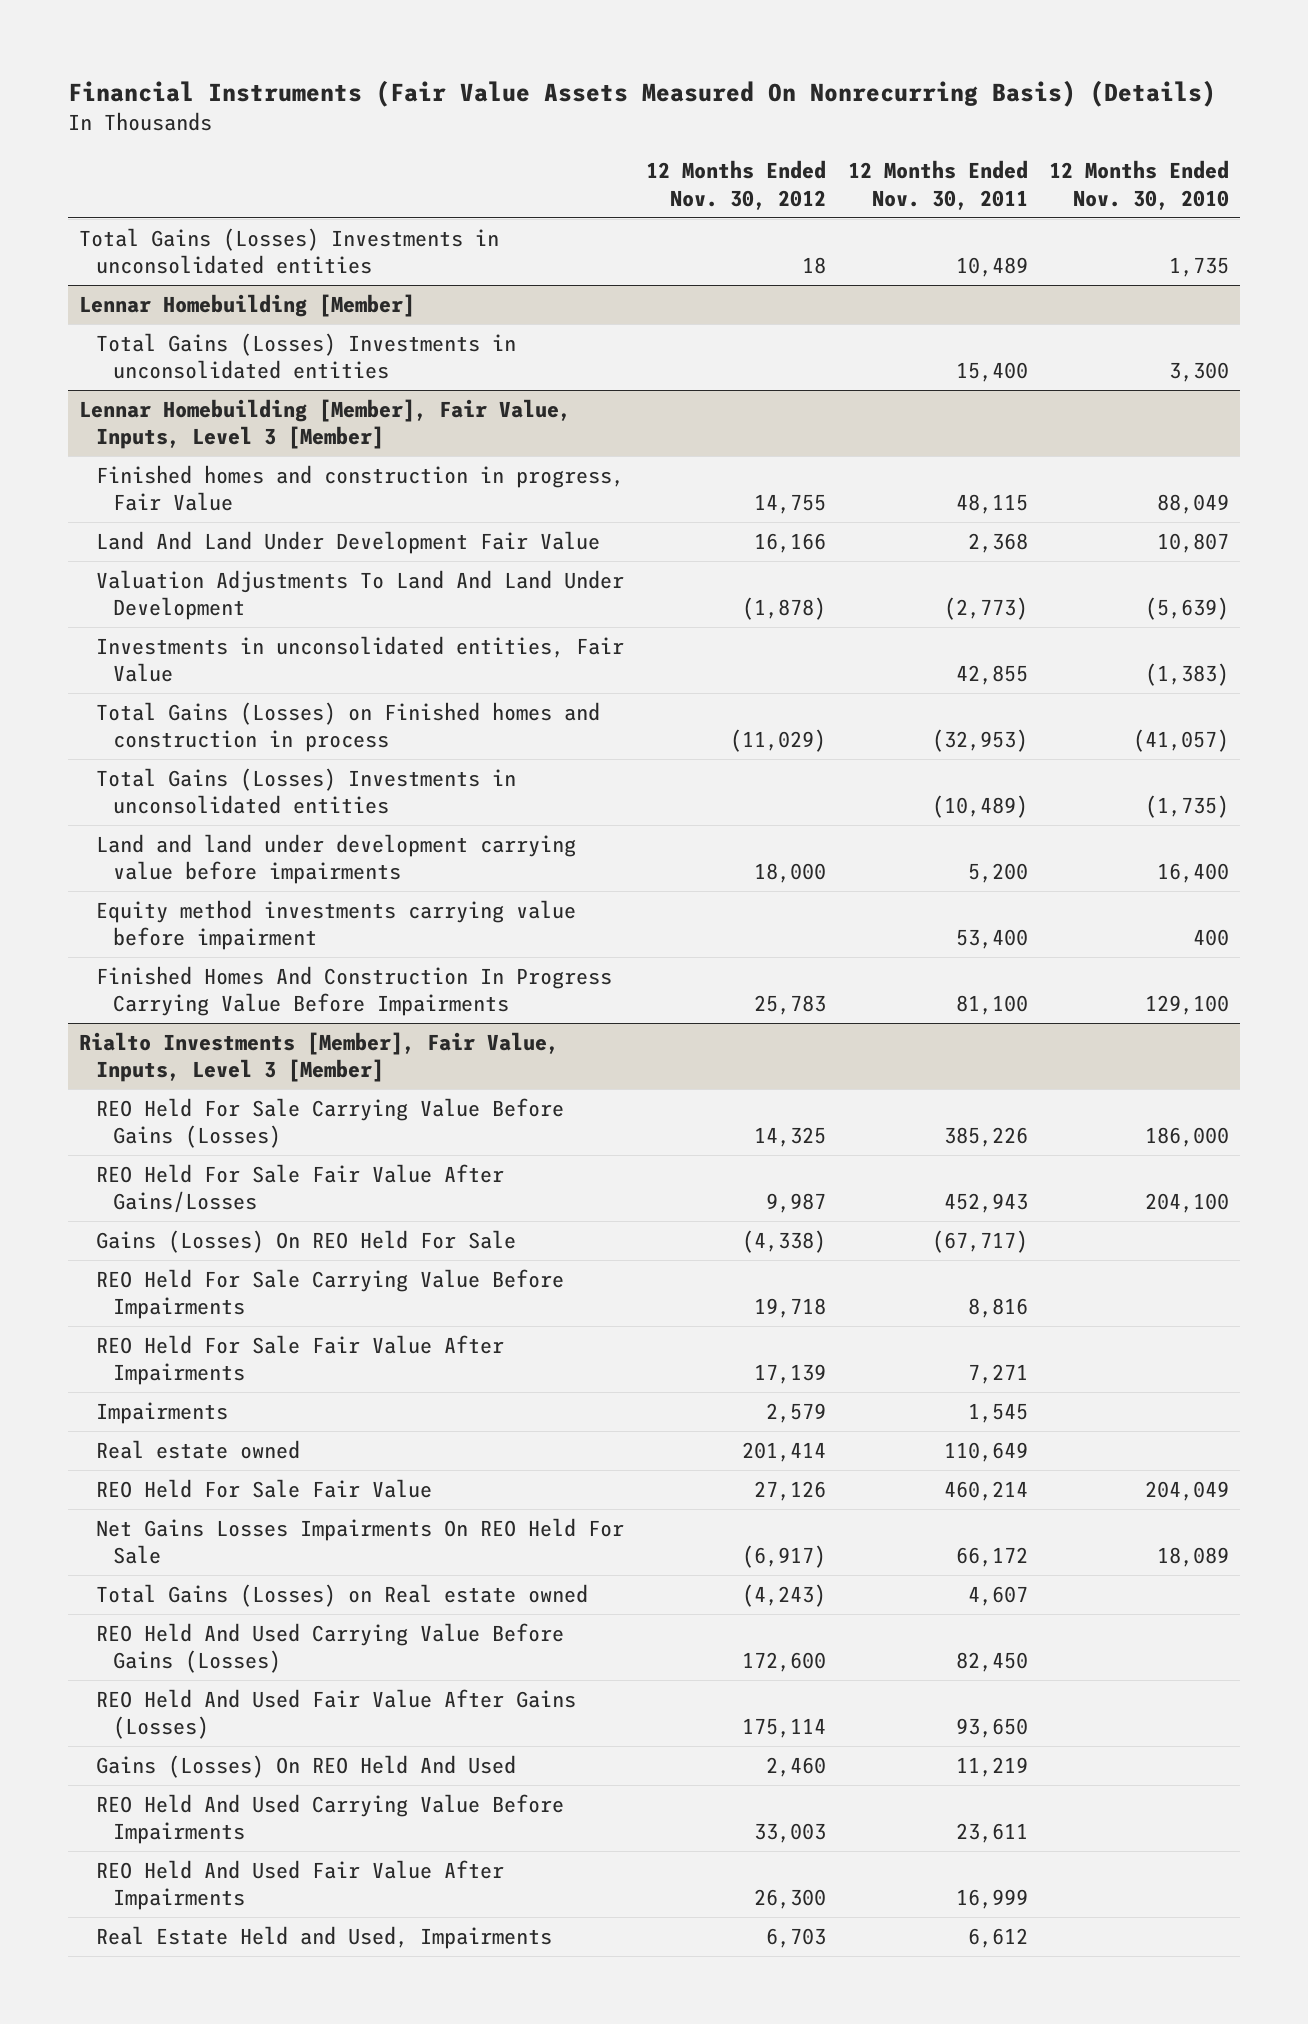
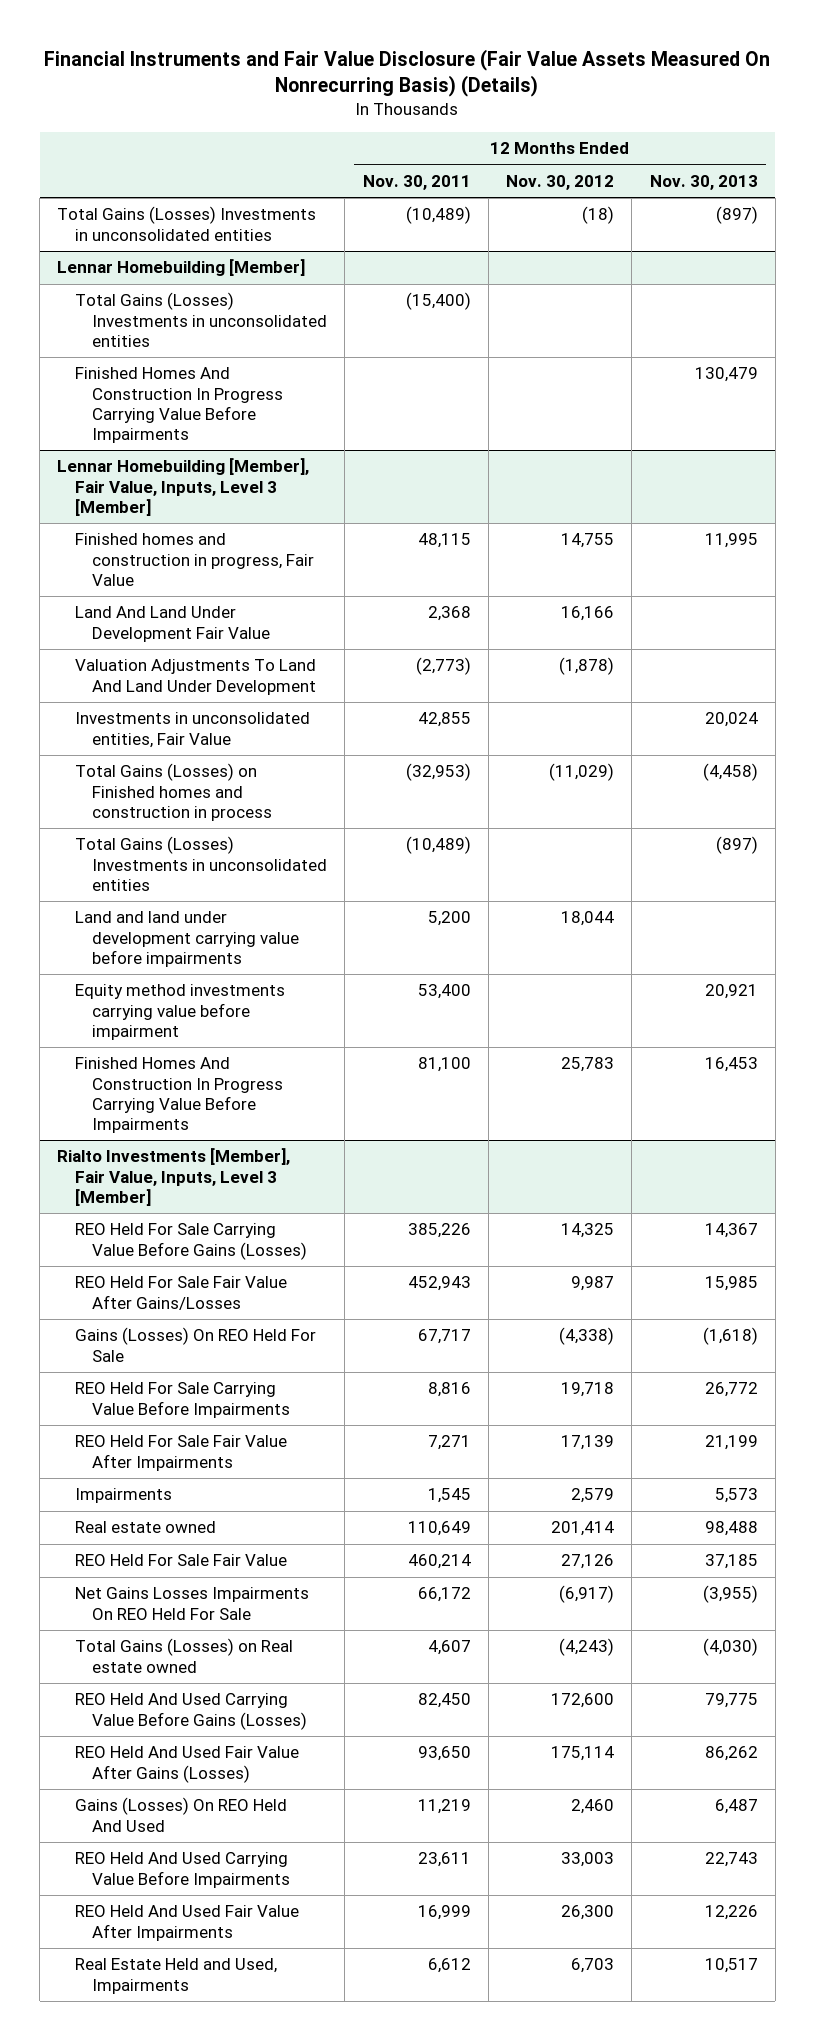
- Financial Instruments (Fair Value Assets Measured On Nonrecurring Basis) (Details)
+ Financial Instruments and Fair Value Disclosure (Fair Value Assets Measured On Nonrecurring Basis) (Details)
- | 12 Months Ended Nov. 30, 2012 | 12 Months Ended Nov. 30, 2011 | 12 Months Ended Nov. 30, 2010
+ | 12 Months Ended Nov. 30, 2011 | 12 Months Ended Nov. 30, 2012 | 12 Months Ended Nov. 30, 2013
- Total Gains (Losses) Investments in unconsolidated entities | 18 | 10,489 | 1,735
+ Total Gains (Losses) Investments in unconsolidated entities | (10,489) | (18) | (897)
@ Lennar Homebuilding [Member]
- Total Gains (Losses) Investments in unconsolidated entities | | 15,400 | 3,300
+ Total Gains (Losses) Investments in unconsolidated entities | (15,400) | |
+ Finished Homes And Construction In Progress Carrying Value Before Impairments | | | 130,479
@ Lennar Homebuilding [Member], Fair Value, Inputs, Level 3 [Member]
- Land and land under development carrying value before impairments | 18,000 | 5,200 | 16,400
+ Land and land under development carrying value before impairments | 5,200 | 18,044 |
@ Rialto Investments [Member], Fair Value, Inputs, Level 3 [Member]
- Gains (Losses) On REO Held For Sale | (4,338) | (67,717) |
+ Gains (Losses) On REO Held For Sale | 67,717 | (4,338) | (1,618)

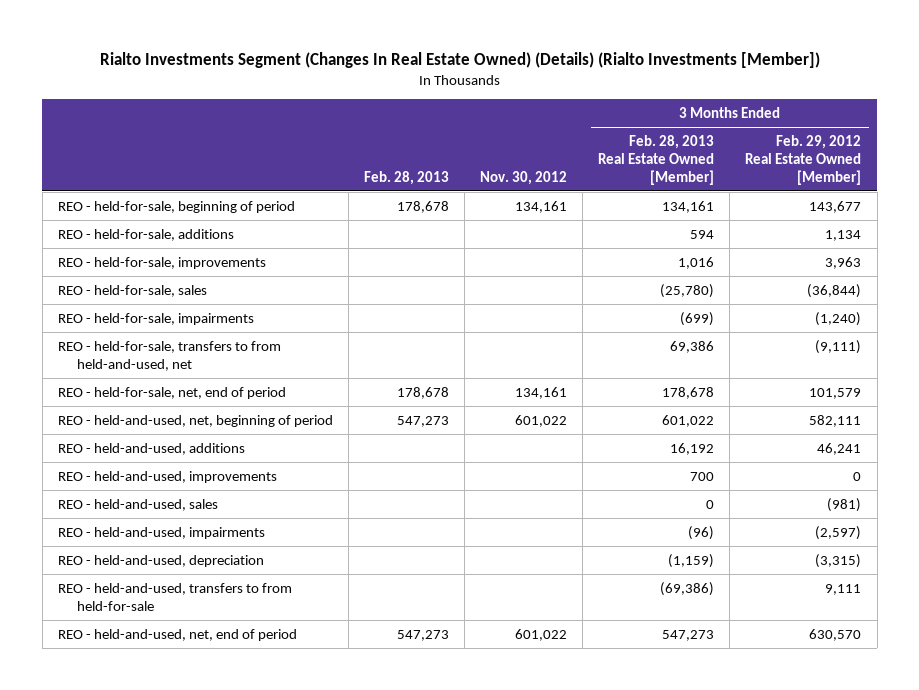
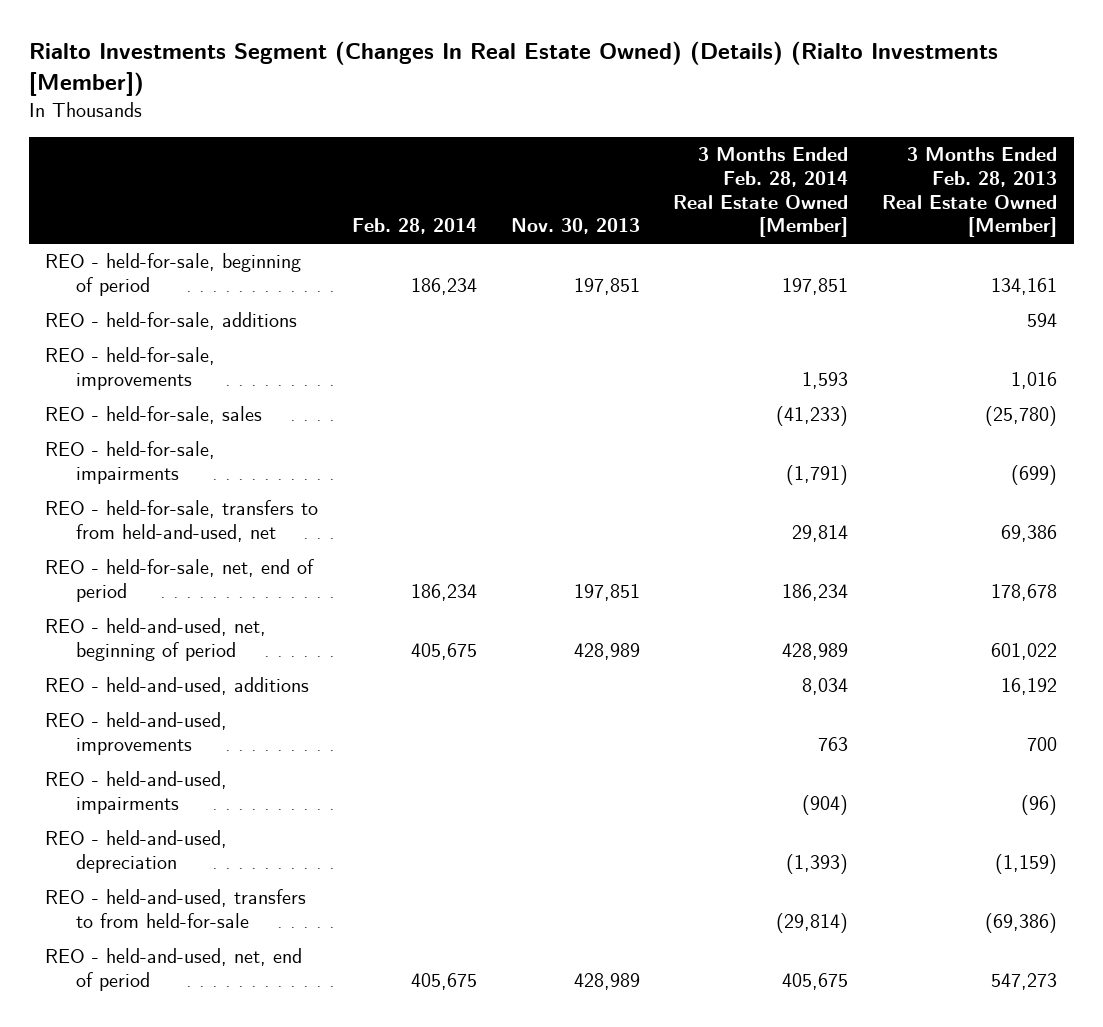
- | Feb. 28, 2013 | Nov. 30, 2012 | 3 Months Ended Feb. 28, 2013 Real Estate Owned [Member] | 3 Months Ended Feb. 29, 2012 Real Estate Owned [Member]
+ | Feb. 28, 2014 | Nov. 30, 2013 | 3 Months Ended Feb. 28, 2014 Real Estate Owned [Member] | 3 Months Ended Feb. 28, 2013 Real Estate Owned [Member]
- REO - held-and-used, sales | | | 0 | (981)

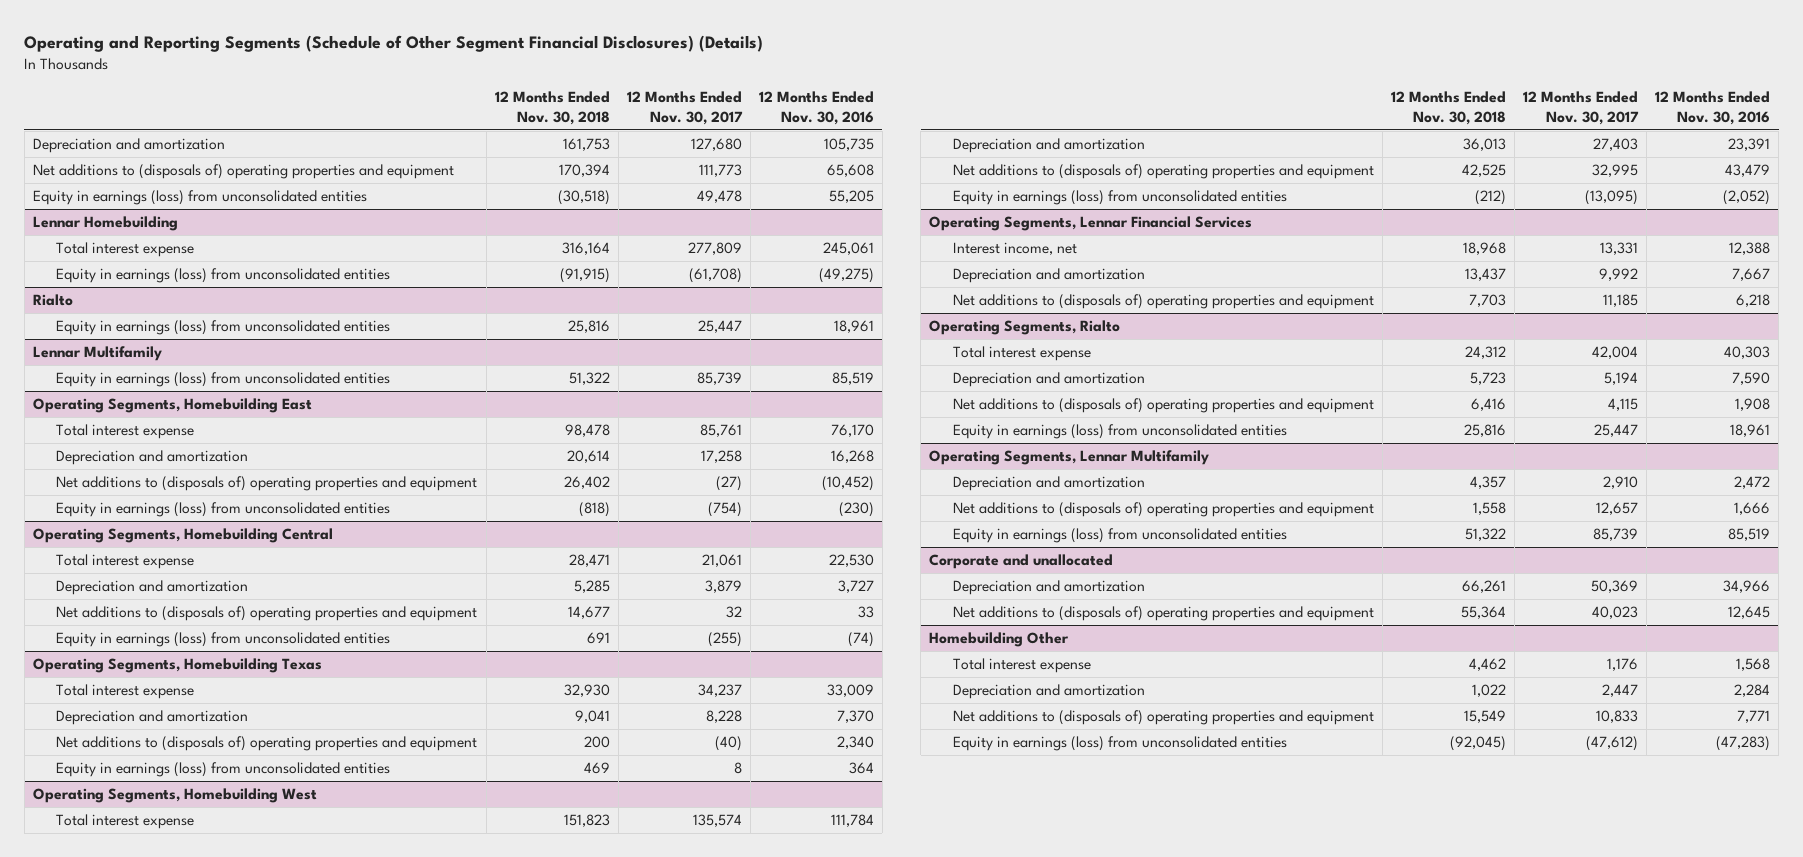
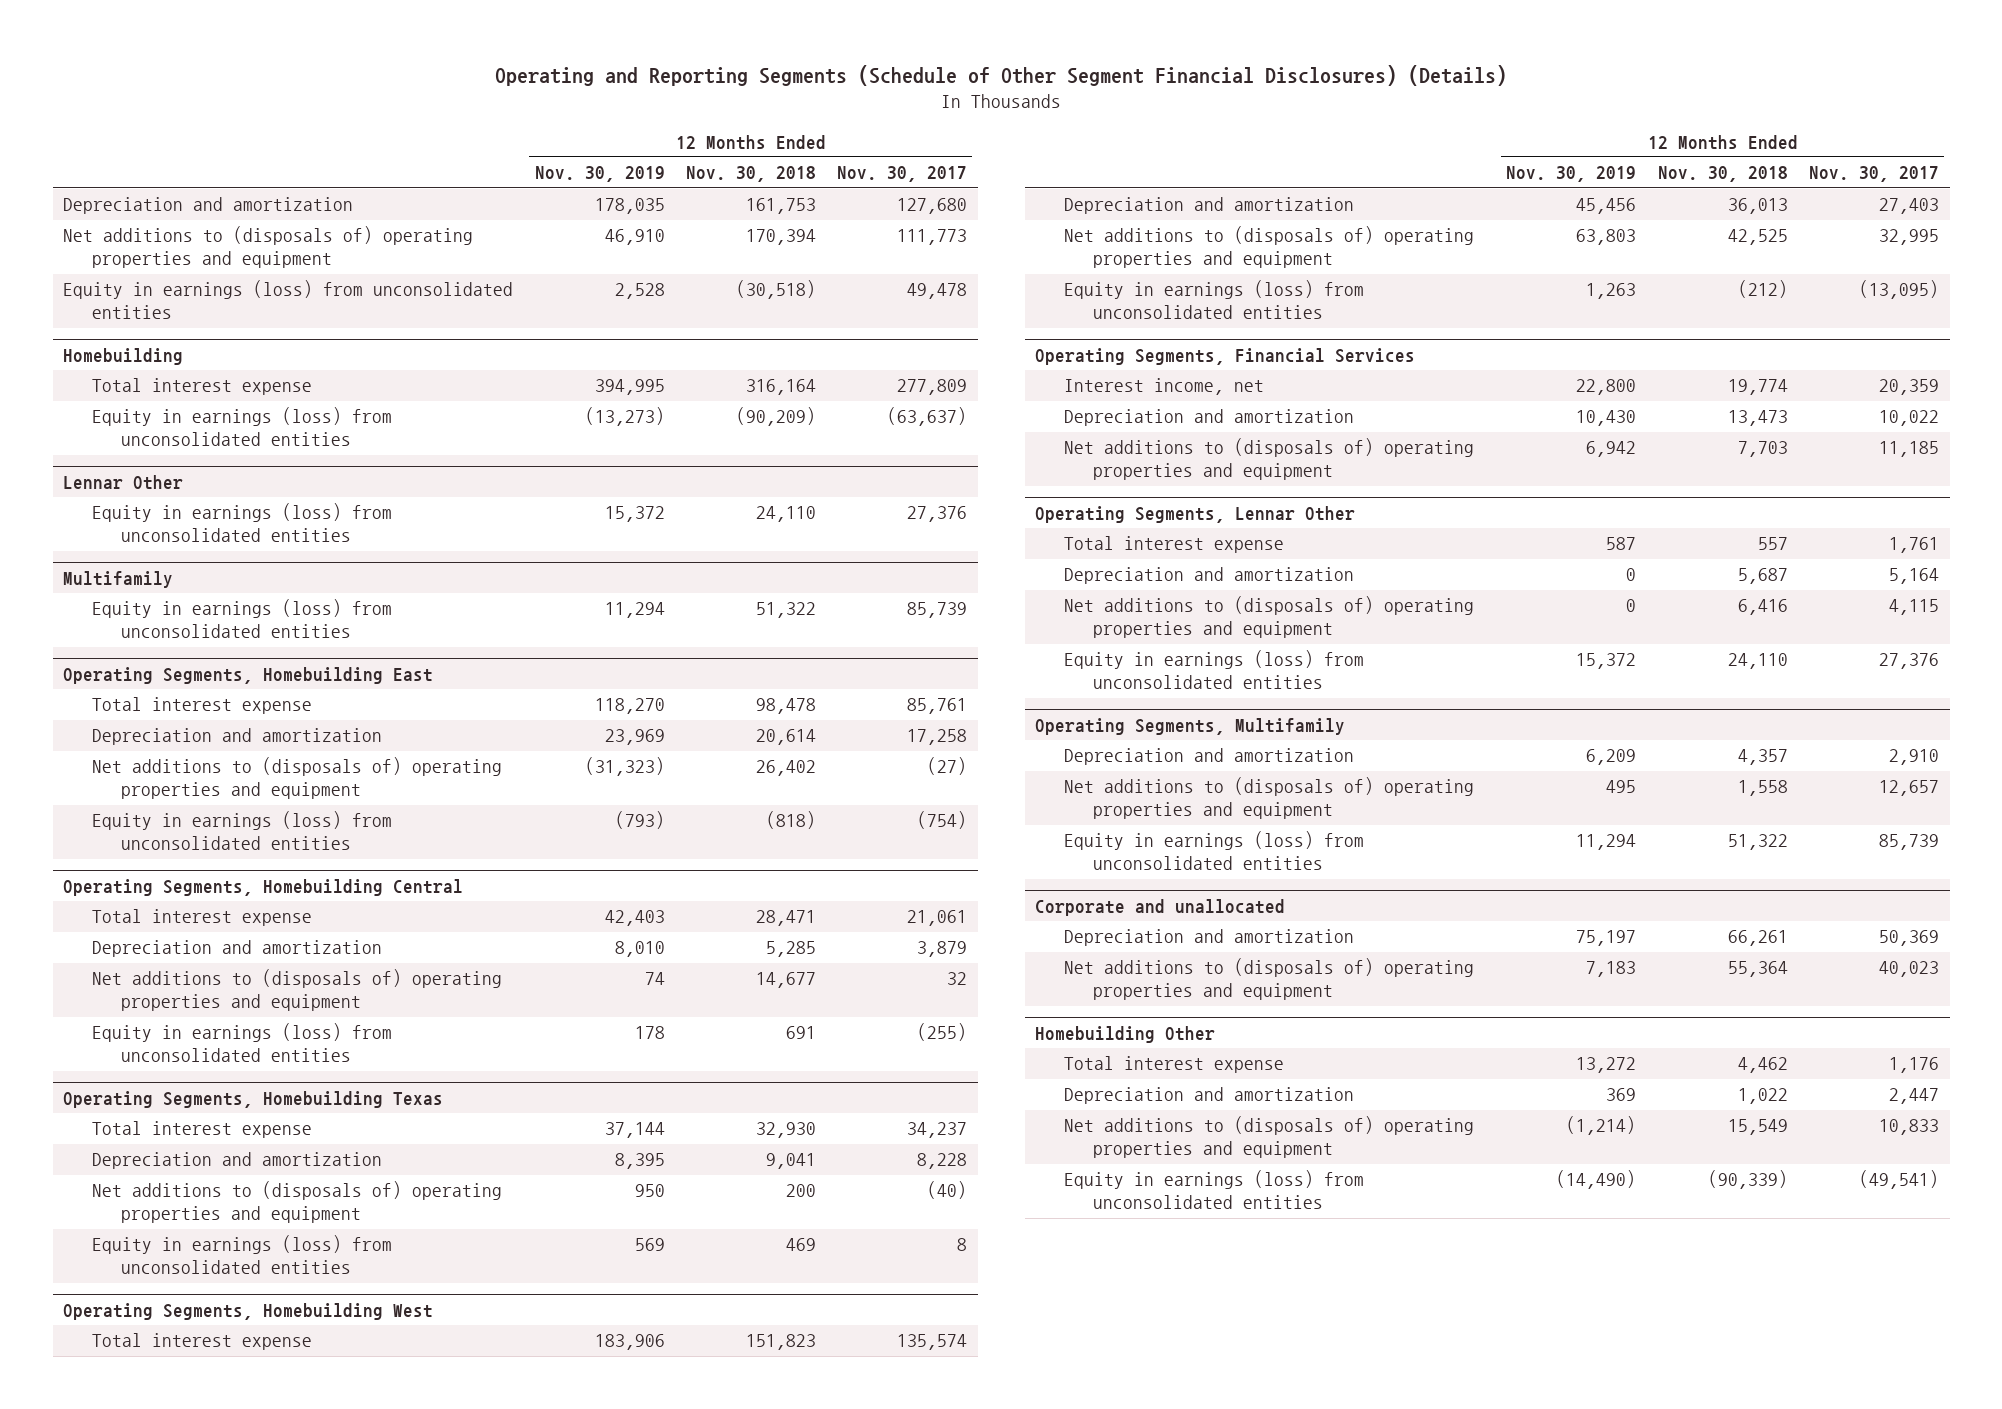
- | 12 Months Ended Nov. 30, 2018 | 12 Months Ended Nov. 30, 2017 | 12 Months Ended Nov. 30, 2016
+ | 12 Months Ended Nov. 30, 2019 | 12 Months Ended Nov. 30, 2018 | 12 Months Ended Nov. 30, 2017
- Lennar Homebuilding
+ Homebuilding
- Equity in earnings (loss) from unconsolidated entities | (91,915) | (61,708) | (49,275)
- Rialto
- Equity in earnings (loss) from unconsolidated entities | 25,816 | 25,447 | 18,961
- Lennar Multifamily
+ Equity in earnings (loss) from unconsolidated entities | (13,273) | (90,209) | (63,637)
+ Lennar Other
+ Equity in earnings (loss) from unconsolidated entities | 15,372 | 24,110 | 27,376
+ Multifamily
- Operating Segments, Lennar Financial Services
- Interest income, net | 18,968 | 13,331 | 12,388
- Depreciation and amortization | 13,437 | 9,992 | 7,667
+ Operating Segments, Financial Services
+ Interest income, net | 22,800 | 19,774 | 20,359
+ Depreciation and amortization | 10,430 | 13,473 | 10,022
- Operating Segments, Rialto
- Total interest expense | 24,312 | 42,004 | 40,303
- Depreciation and amortization | 5,723 | 5,194 | 7,590
+ Operating Segments, Lennar Other
+ Total interest expense | 587 | 557 | 1,761
+ Depreciation and amortization | 0 | 5,687 | 5,164
- Equity in earnings (loss) from unconsolidated entities | 25,816 | 25,447 | 18,961
- Operating Segments, Lennar Multifamily
+ Equity in earnings (loss) from unconsolidated entities | 15,372 | 24,110 | 27,376
+ Operating Segments, Multifamily
@ Homebuilding Other
- Equity in earnings (loss) from unconsolidated entities | (92,045) | (47,612) | (47,283)
+ Equity in earnings (loss) from unconsolidated entities | (14,490) | (90,339) | (49,541)

